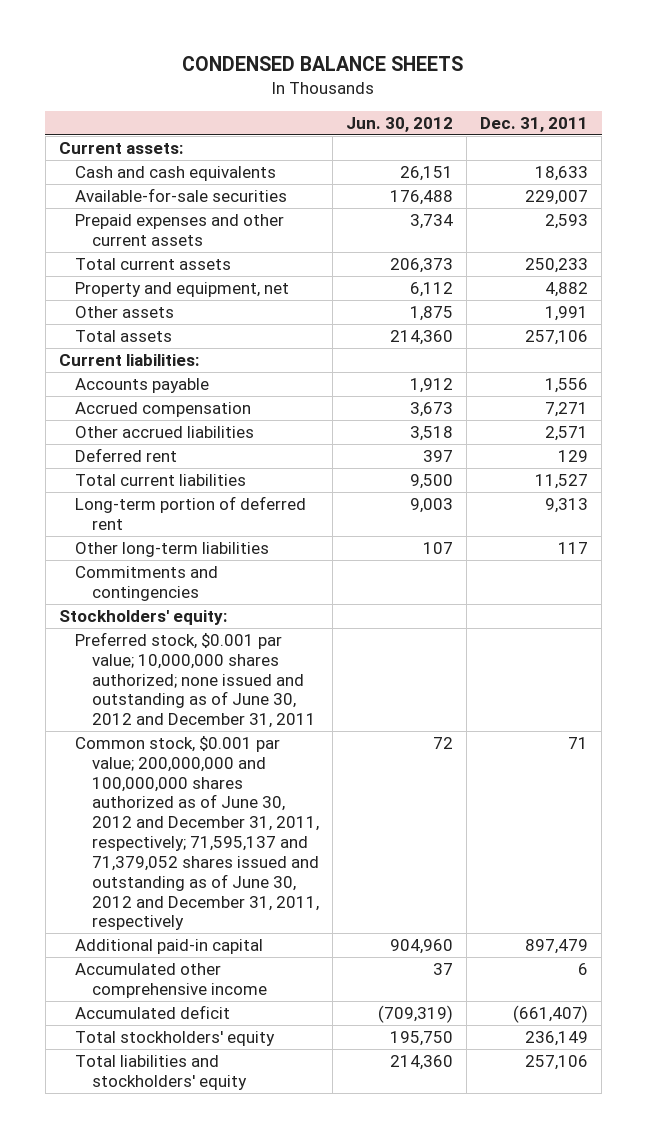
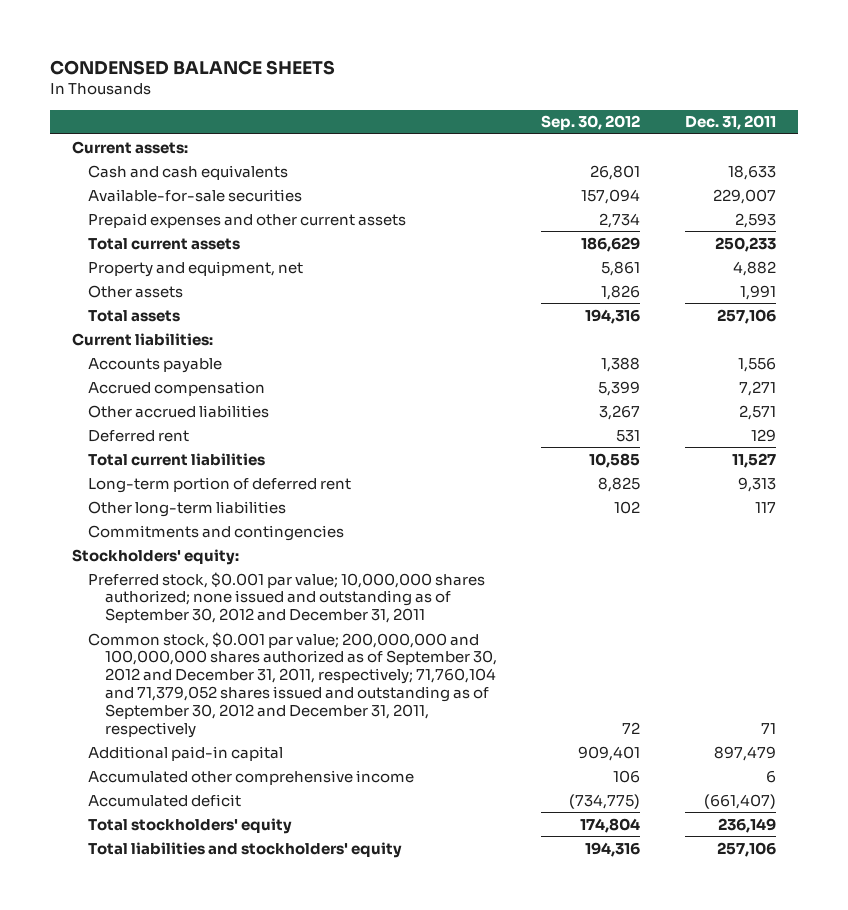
- | Jun. 30, 2012 | Dec. 31, 2011
+ | Sep. 30, 2012 | Dec. 31, 2011
- Preferred stock, $0.001 par value; 10,000,000 shares authorized; none issued and outstanding as of June 30, 2012 and December 31, 2011
- Common stock, $0.001 par value; 200,000,000 and 100,000,000 shares authorized as of June 30, 2012 and December 31, 2011, respectively; 71,595,137 and 71,379,052 shares issued and outstanding as of June 30, 2012 and December 31, 2011, respectively | 72 | 71
+ Preferred stock, $0.001 par value; 10,000,000 shares authorized; none issued and outstanding as of September 30, 2012 and December 31, 2011
+ Common stock, $0.001 par value; 200,000,000 and 100,000,000 shares authorized as of September 30, 2012 and December 31, 2011, respectively; 71,760,104 and 71,379,052 shares issued and outstanding as of September 30, 2012 and December 31, 2011, respectively | 72 | 71

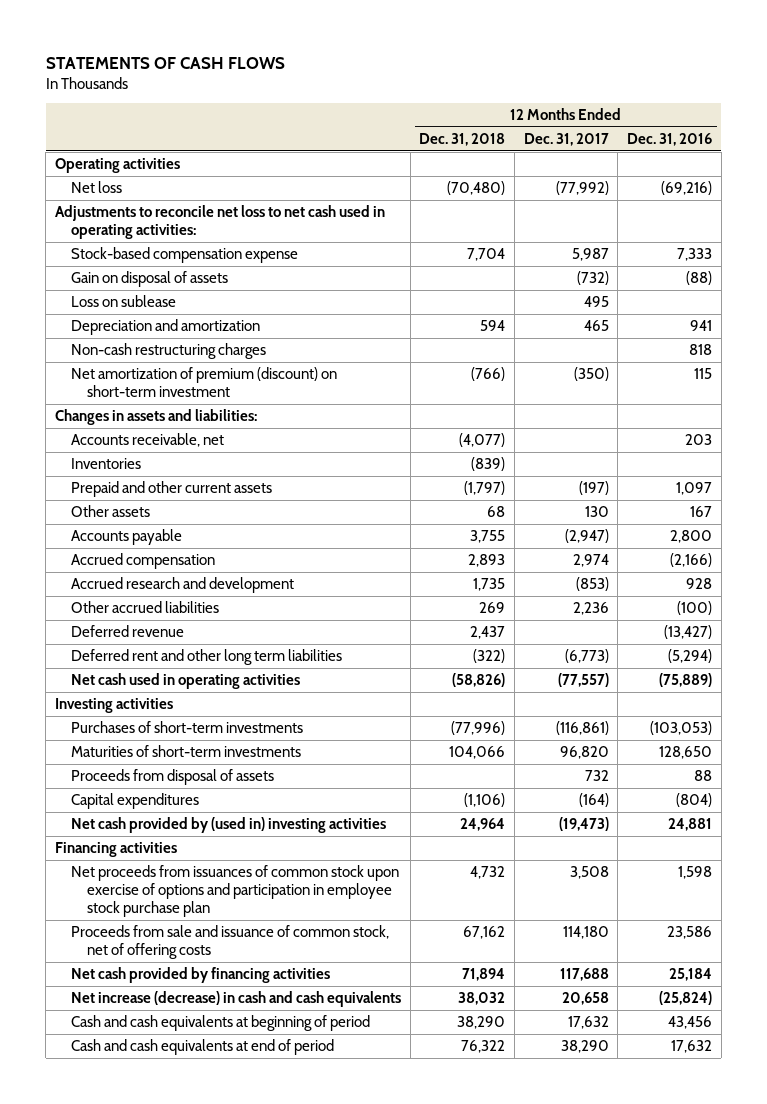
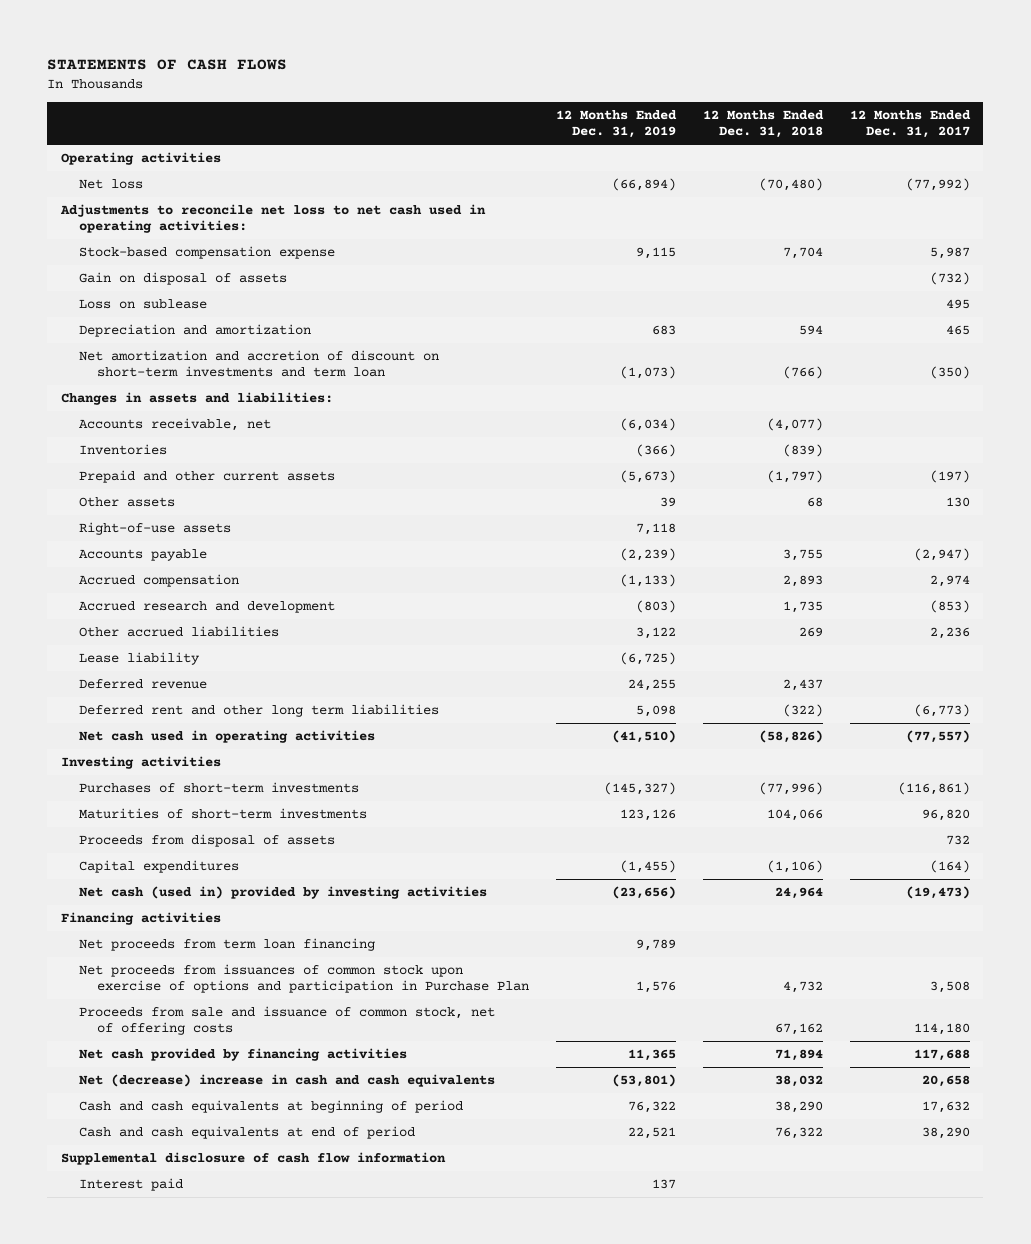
- | 12 Months Ended Dec. 31, 2018 | 12 Months Ended Dec. 31, 2017 | 12 Months Ended Dec. 31, 2016
+ | 12 Months Ended Dec. 31, 2019 | 12 Months Ended Dec. 31, 2018 | 12 Months Ended Dec. 31, 2017
- Non-cash restructuring charges | | | 818
- Net amortization of premium (discount) on short-term investment | (766) | (350) | 115
+ Net amortization and accretion of discount on short-term investments and term loan | (1,073) | (766) | (350)
+ Right-of-use assets | 7,118 | |
+ Lease liability | (6,725) | |
- Net cash provided by (used in) investing activities | 24,964 | (19,473) | 24,881
+ Net cash (used in) provided by investing activities | (23,656) | 24,964 | (19,473)
- Net proceeds from issuances of common stock upon exercise of options and participation in employee stock purchase plan | 4,732 | 3,508 | 1,598
+ Net proceeds from term loan financing | 9,789 | |
+ Net proceeds from issuances of common stock upon exercise of options and participation in Purchase Plan | 1,576 | 4,732 | 3,508
- Net increase (decrease) in cash and cash equivalents | 38,032 | 20,658 | (25,824)
+ Net (decrease) increase in cash and cash equivalents | (53,801) | 38,032 | 20,658
+ Supplemental disclosure of cash flow information
+ Interest paid | 137 | |

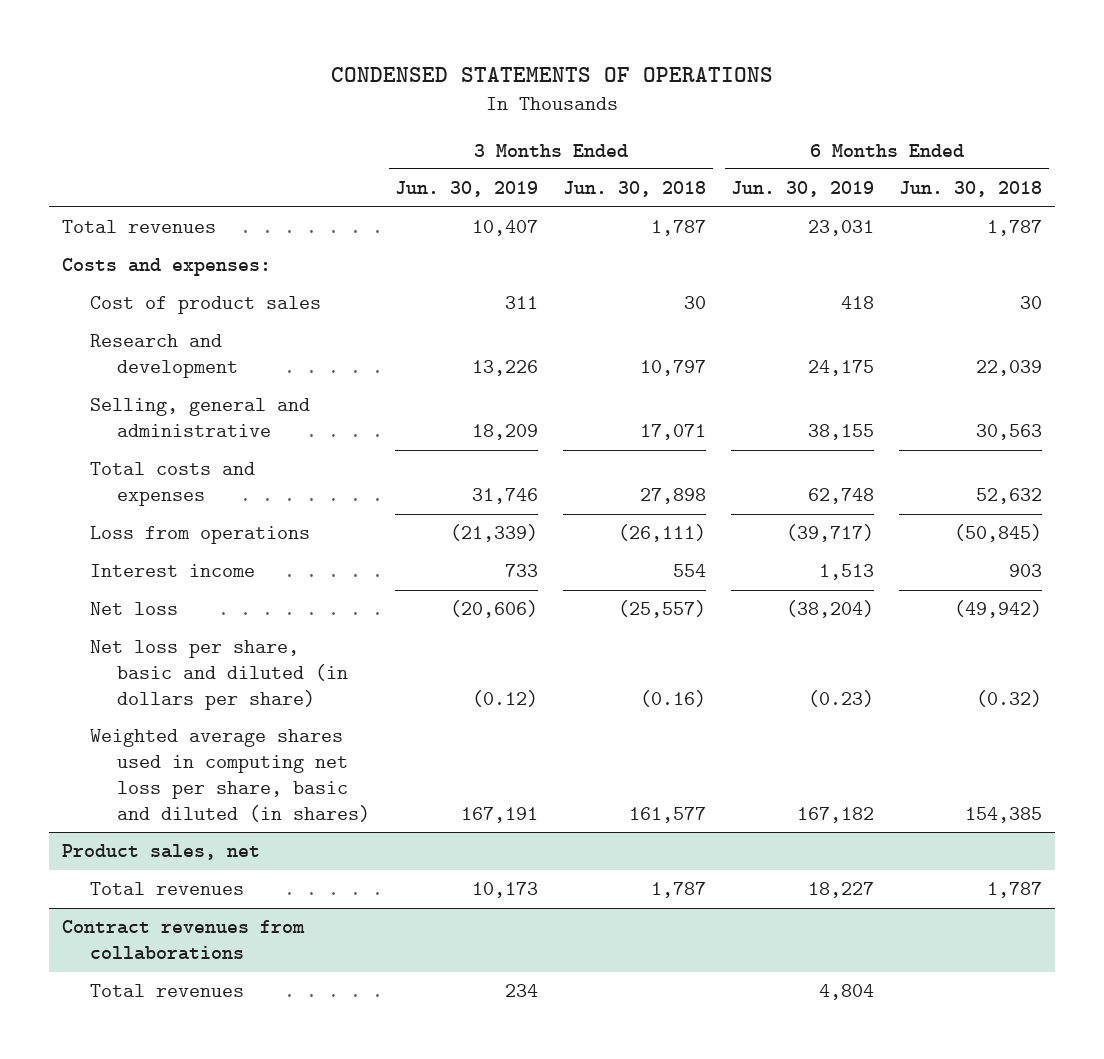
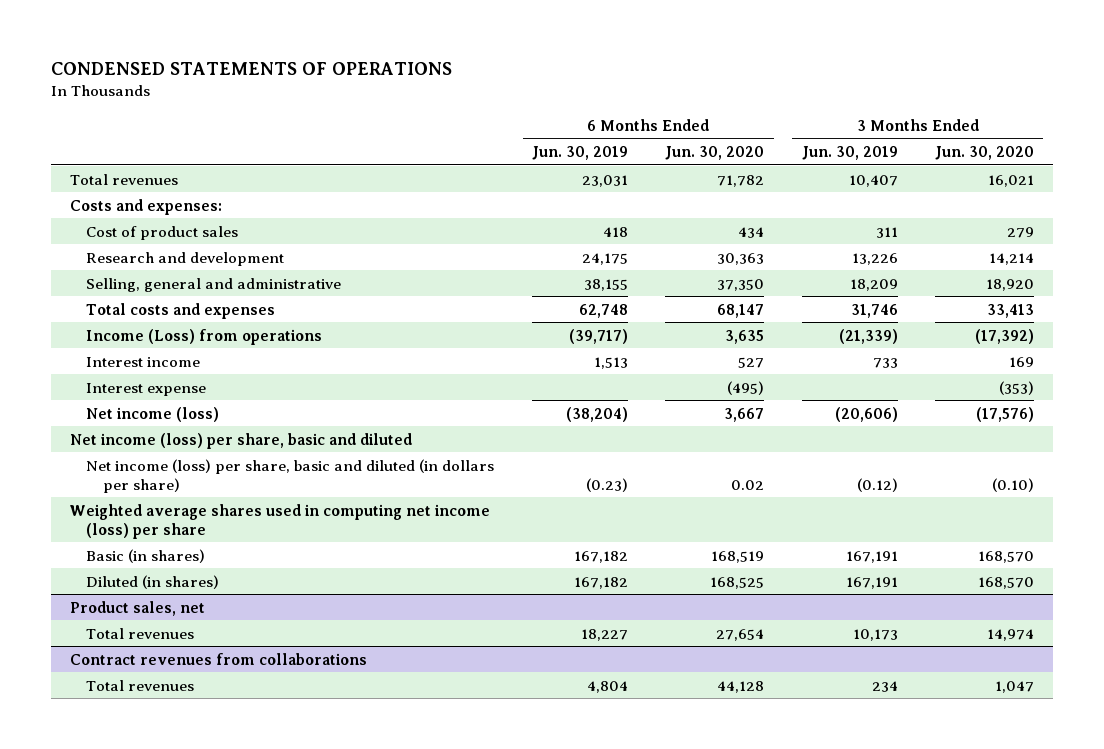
- | 3 Months Ended Jun. 30, 2019 | 3 Months Ended Jun. 30, 2018 | 6 Months Ended Jun. 30, 2019 | 6 Months Ended Jun. 30, 2018
+ | 6 Months Ended Jun. 30, 2019 | 6 Months Ended Jun. 30, 2020 | 3 Months Ended Jun. 30, 2019 | 3 Months Ended Jun. 30, 2020
- Loss from operations | (21,339) | (26,111) | (39,717) | (50,845)
+ Income (Loss) from operations | (39,717) | 3,635 | (21,339) | (17,392)
- Net loss | (20,606) | (25,557) | (38,204) | (49,942)
- Net loss per share, basic and diluted (in dollars per share) | (0.12) | (0.16) | (0.23) | (0.32)
- Weighted average shares used in computing net loss per share, basic and diluted (in shares) | 167,191 | 161,577 | 167,182 | 154,385
+ Interest expense | | (495) | | (353)
+ Net income (loss) | (38,204) | 3,667 | (20,606) | (17,576)
+ Net income (loss) per share, basic and diluted
+ Net income (loss) per share, basic and diluted (in dollars per share) | (0.23) | 0.02 | (0.12) | (0.10)
+ Weighted average shares used in computing net income (loss) per share
+ Basic (in shares) | 167,182 | 168,519 | 167,191 | 168,570
+ Diluted (in shares) | 167,182 | 168,525 | 167,191 | 168,570

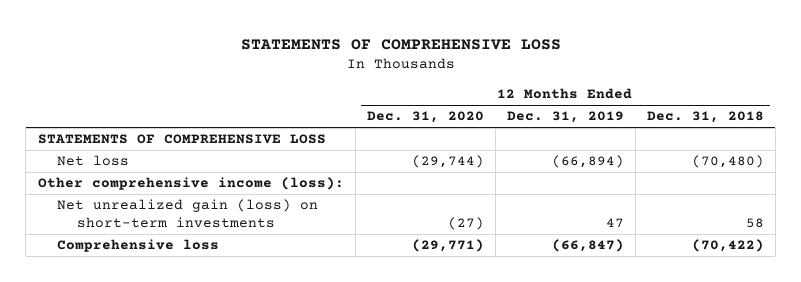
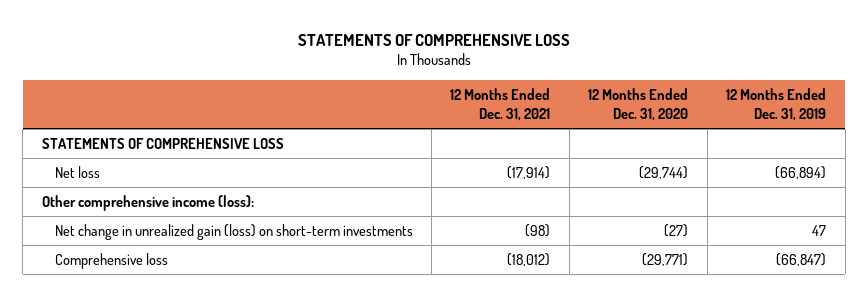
- | 12 Months Ended Dec. 31, 2020 | 12 Months Ended Dec. 31, 2019 | 12 Months Ended Dec. 31, 2018
+ | 12 Months Ended Dec. 31, 2021 | 12 Months Ended Dec. 31, 2020 | 12 Months Ended Dec. 31, 2019
- Net unrealized gain (loss) on short-term investments | (27) | 47 | 58
+ Net change in unrealized gain (loss) on short-term investments | (98) | (27) | 47

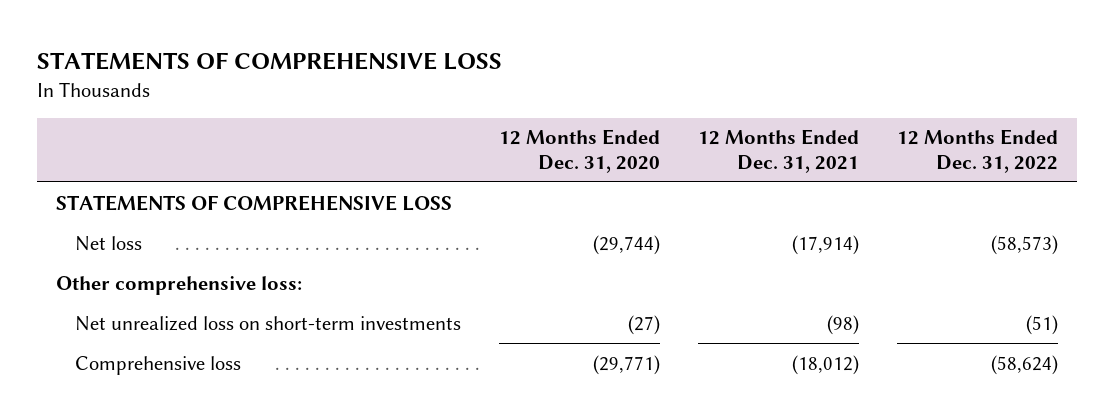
- | 12 Months Ended Dec. 31, 2021 | 12 Months Ended Dec. 31, 2020 | 12 Months Ended Dec. 31, 2019
+ | 12 Months Ended Dec. 31, 2020 | 12 Months Ended Dec. 31, 2021 | 12 Months Ended Dec. 31, 2022
- Other comprehensive income (loss):
- Net change in unrealized gain (loss) on short-term investments | (98) | (27) | 47
+ Other comprehensive loss:
+ Net unrealized loss on short-term investments | (27) | (98) | (51)

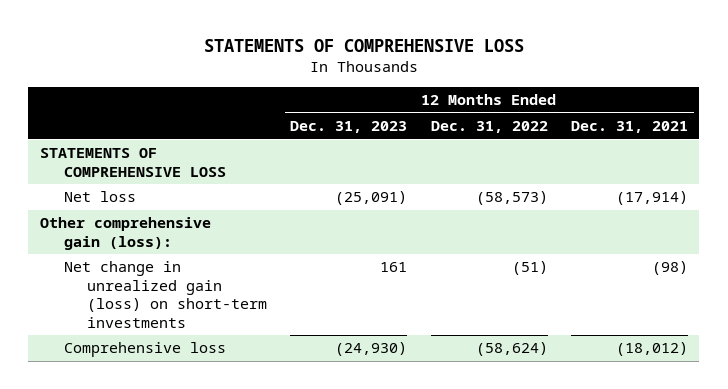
- | 12 Months Ended Dec. 31, 2020 | 12 Months Ended Dec. 31, 2021 | 12 Months Ended Dec. 31, 2022
+ | 12 Months Ended Dec. 31, 2023 | 12 Months Ended Dec. 31, 2022 | 12 Months Ended Dec. 31, 2021
- Other comprehensive loss:
- Net unrealized loss on short-term investments | (27) | (98) | (51)
+ Other comprehensive gain (loss):
+ Net change in unrealized gain (loss) on short-term investments | 161 | (51) | (98)

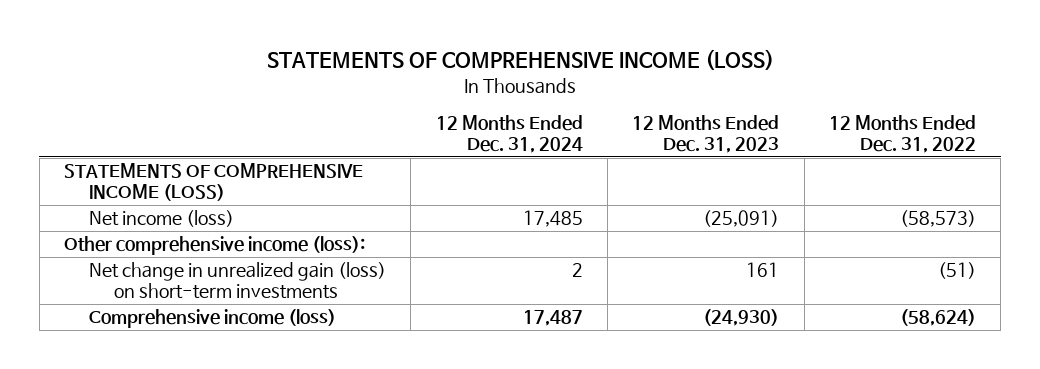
- STATEMENTS OF COMPREHENSIVE LOSS
+ STATEMENTS OF COMPREHENSIVE INCOME (LOSS)
- | 12 Months Ended Dec. 31, 2023 | 12 Months Ended Dec. 31, 2022 | 12 Months Ended Dec. 31, 2021
+ | 12 Months Ended Dec. 31, 2024 | 12 Months Ended Dec. 31, 2023 | 12 Months Ended Dec. 31, 2022
- STATEMENTS OF COMPREHENSIVE LOSS
- Net loss | (25,091) | (58,573) | (17,914)
- Other comprehensive gain (loss):
+ STATEMENTS OF COMPREHENSIVE INCOME (LOSS)
+ Net income (loss) | 17,485 | (25,091) | (58,573)
+ Other comprehensive income (loss):
- Comprehensive loss | (24,930) | (58,624) | (18,012)
+ Comprehensive income (loss) | 17,487 | (24,930) | (58,624)

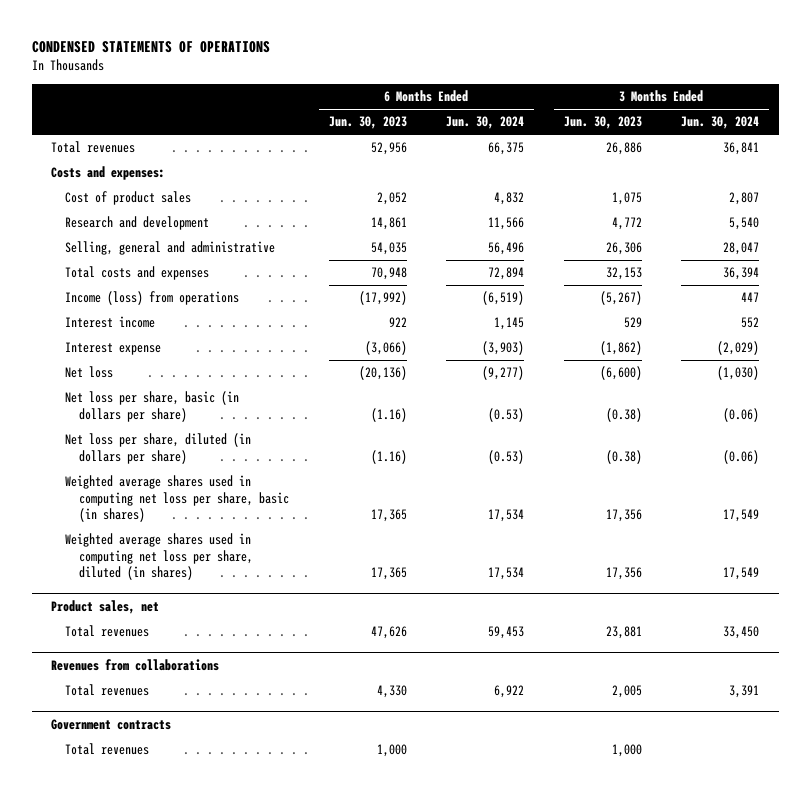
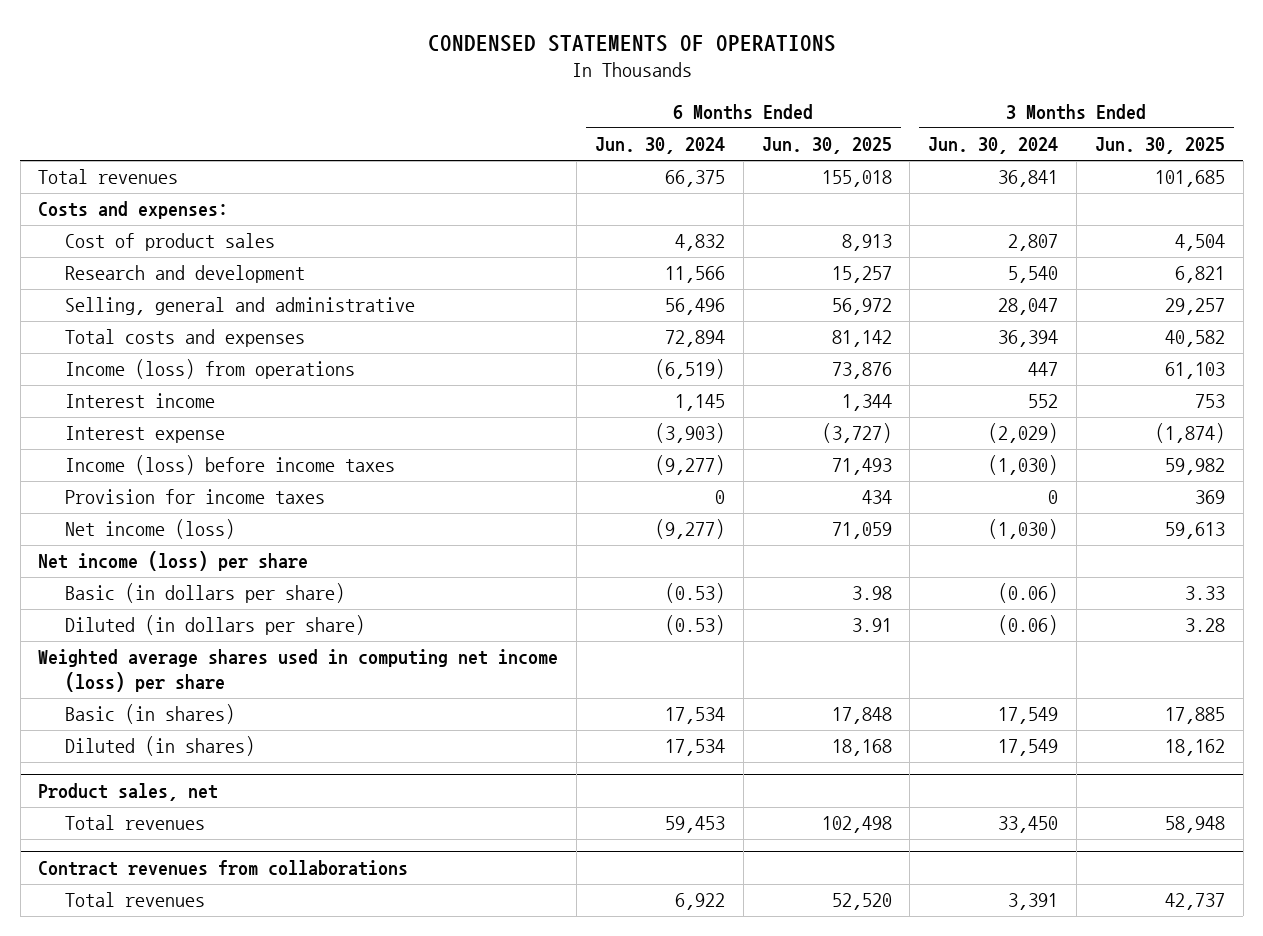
- | 6 Months Ended Jun. 30, 2023 | 6 Months Ended Jun. 30, 2024 | 3 Months Ended Jun. 30, 2023 | 3 Months Ended Jun. 30, 2024
+ | 6 Months Ended Jun. 30, 2024 | 6 Months Ended Jun. 30, 2025 | 3 Months Ended Jun. 30, 2024 | 3 Months Ended Jun. 30, 2025
- Net loss | (20,136) | (9,277) | (6,600) | (1,030)
- Net loss per share, basic (in dollars per share) | (1.16) | (0.53) | (0.38) | (0.06)
- Net loss per share, diluted (in dollars per share) | (1.16) | (0.53) | (0.38) | (0.06)
- Weighted average shares used in computing net loss per share, basic (in shares) | 17,365 | 17,534 | 17,356 | 17,549
- Weighted average shares used in computing net loss per share, diluted (in shares) | 17,365 | 17,534 | 17,356 | 17,549
+ Income (loss) before income taxes | (9,277) | 71,493 | (1,030) | 59,982
+ Provision for income taxes | 0 | 434 | 0 | 369
+ Net income (loss) | (9,277) | 71,059 | (1,030) | 59,613
+ Net income (loss) per share
+ Basic (in dollars per share) | (0.53) | 3.98 | (0.06) | 3.33
+ Diluted (in dollars per share) | (0.53) | 3.91 | (0.06) | 3.28
+ Weighted average shares used in computing net income (loss) per share
+ Basic (in shares) | 17,534 | 17,848 | 17,549 | 17,885
+ Diluted (in shares) | 17,534 | 18,168 | 17,549 | 18,162
- Revenues from collaborations
+ Contract revenues from collaborations
- Government contracts
- Total revenues | 1,000 | | 1,000 |

